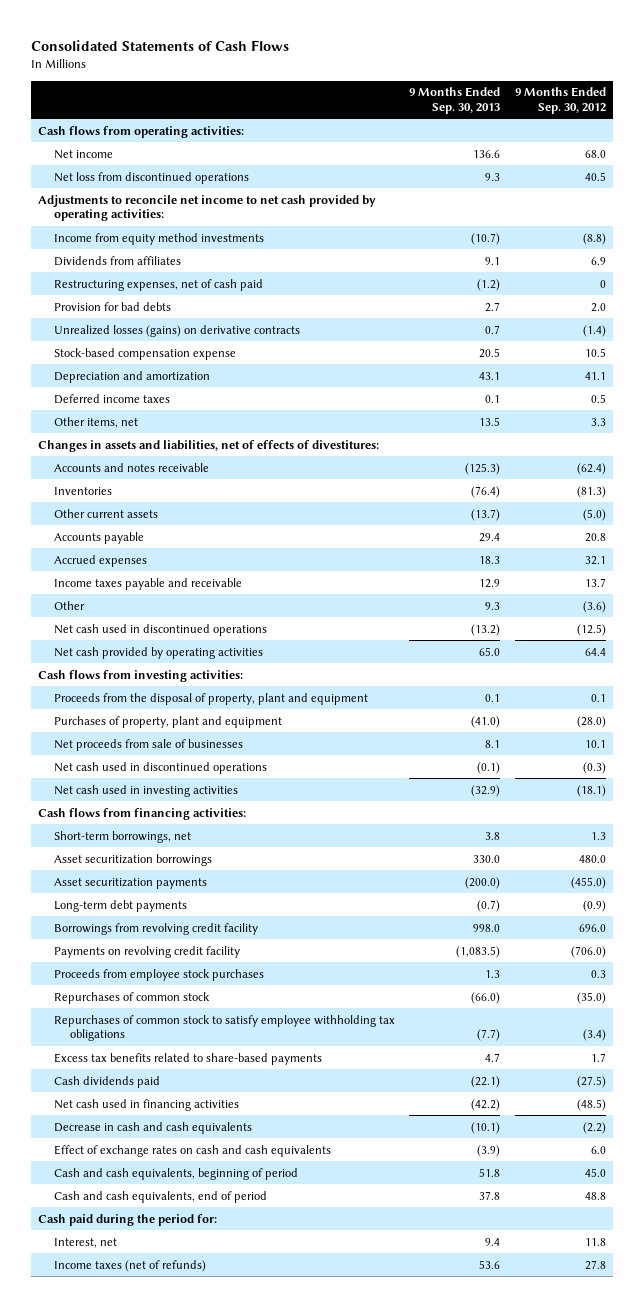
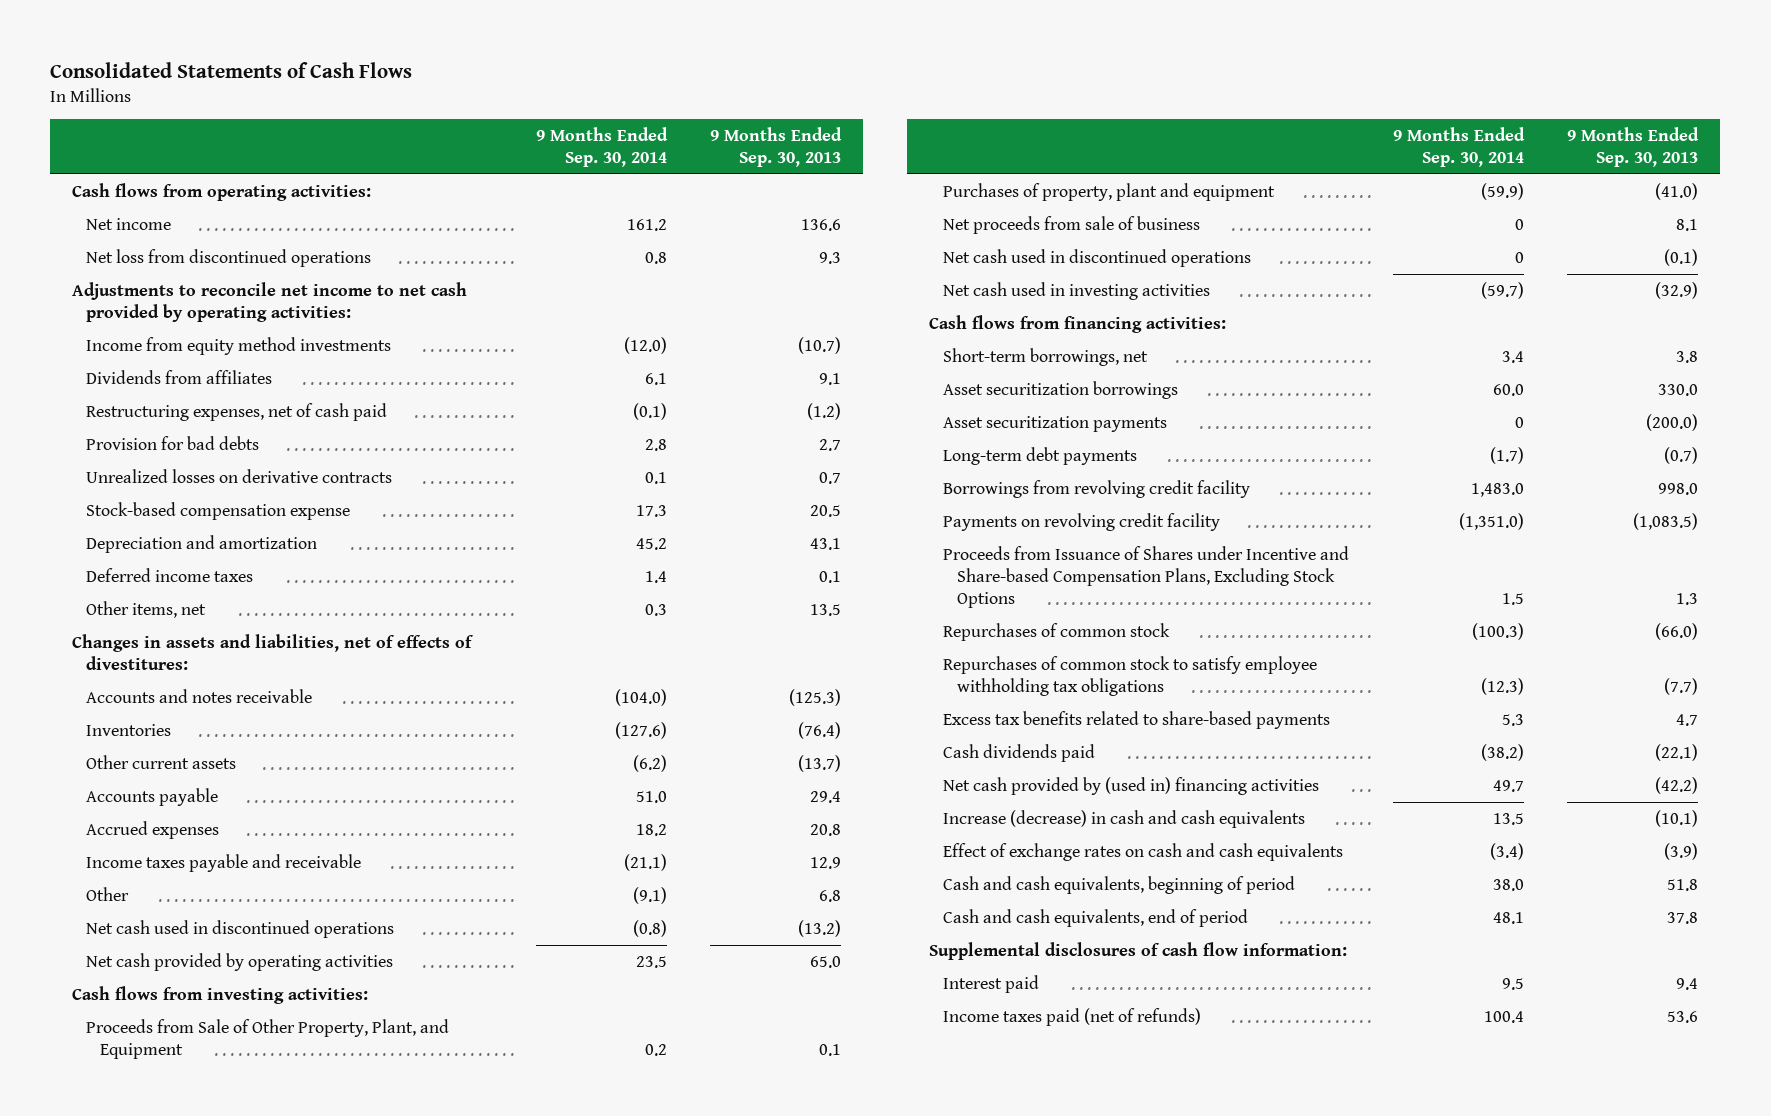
- | 9 Months Ended Sep. 30, 2013 | 9 Months Ended Sep. 30, 2012
+ | 9 Months Ended Sep. 30, 2014 | 9 Months Ended Sep. 30, 2013
- Unrealized losses (gains) on derivative contracts | 0.7 | (1.4)
+ Unrealized losses on derivative contracts | 0.1 | 0.7
- Accrued expenses | 18.3 | 32.1
+ Accrued expenses | 18.2 | 20.8
- Other | 9.3 | (3.6)
+ Other | (9.1) | 6.8
- Proceeds from the disposal of property, plant and equipment | 0.1 | 0.1
+ Proceeds from Sale of Other Property, Plant, and Equipment | 0.2 | 0.1
- Net proceeds from sale of businesses | 8.1 | 10.1
+ Net proceeds from sale of business | 0 | 8.1
- Proceeds from employee stock purchases | 1.3 | 0.3
+ Proceeds from Issuance of Shares under Incentive and Share-based Compensation Plans, Excluding Stock Options | 1.5 | 1.3
- Net cash used in financing activities | (42.2) | (48.5)
- Decrease in cash and cash equivalents | (10.1) | (2.2)
+ Net cash provided by (used in) financing activities | 49.7 | (42.2)
+ Increase (decrease) in cash and cash equivalents | 13.5 | (10.1)
- Cash paid during the period for:
- Interest, net | 9.4 | 11.8
- Income taxes (net of refunds) | 53.6 | 27.8
+ Supplemental disclosures of cash flow information:
+ Interest paid | 9.5 | 9.4
+ Income taxes paid (net of refunds) | 100.4 | 53.6

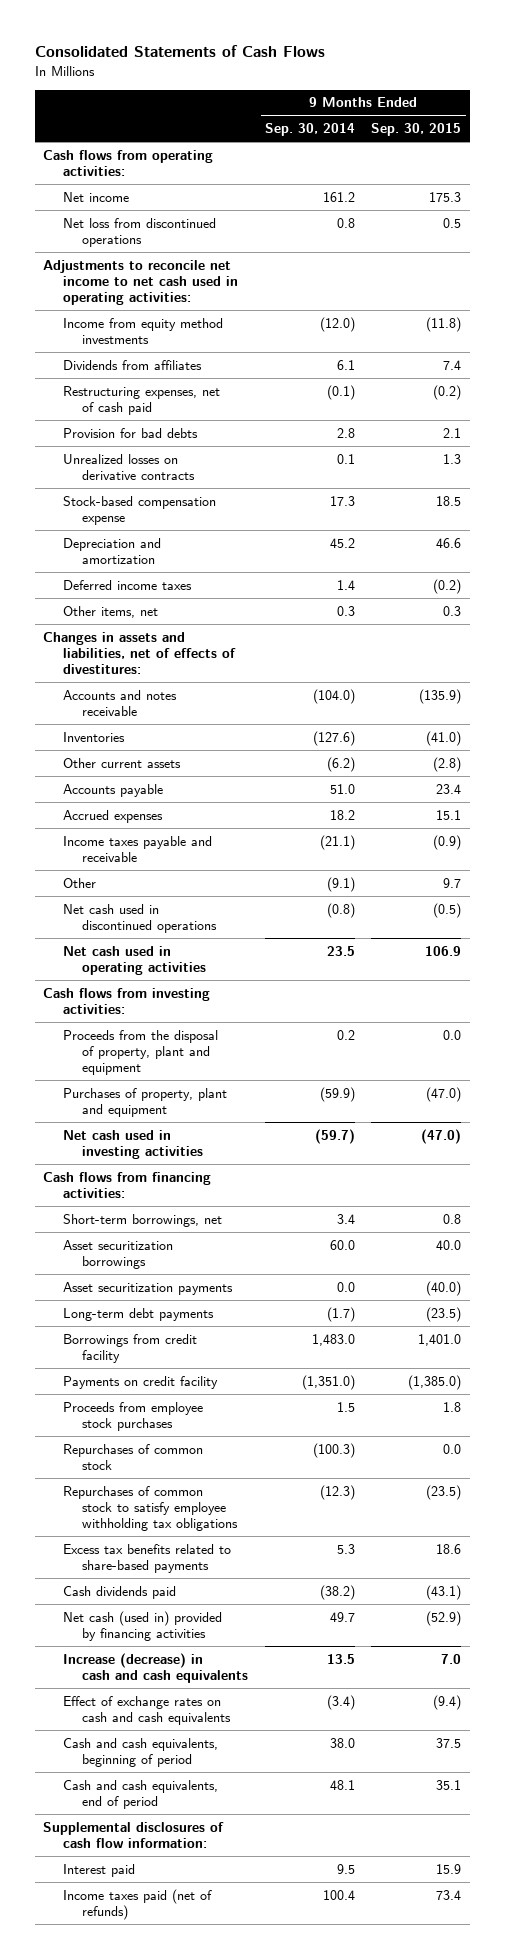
- | 9 Months Ended Sep. 30, 2014 | 9 Months Ended Sep. 30, 2013
+ | 9 Months Ended Sep. 30, 2014 | 9 Months Ended Sep. 30, 2015
- Adjustments to reconcile net income to net cash provided by operating activities:
+ Adjustments to reconcile net income to net cash used in operating activities:
- Net cash provided by operating activities | 23.5 | 65.0
+ Net cash used in operating activities | 23.5 | 106.9
- Proceeds from Sale of Other Property, Plant, and Equipment | 0.2 | 0.1
+ Proceeds from the disposal of property, plant and equipment | 0.2 | 0.0
- Net proceeds from sale of business | 0 | 8.1
- Net cash used in discontinued operations | 0 | (0.1)
- Asset securitization payments | 0 | (200.0)
+ Asset securitization payments | 0.0 | (40.0)
- Borrowings from revolving credit facility | 1,483.0 | 998.0
- Payments on revolving credit facility | (1,351.0) | (1,083.5)
- Proceeds from Issuance of Shares under Incentive and Share-based Compensation Plans, Excluding Stock Options | 1.5 | 1.3
+ Borrowings from credit facility | 1,483.0 | 1,401.0
+ Payments on credit facility | (1,351.0) | (1,385.0)
+ Proceeds from employee stock purchases | 1.5 | 1.8
- Net cash provided by (used in) financing activities | 49.7 | (42.2)
+ Net cash (used in) provided by financing activities | 49.7 | (52.9)

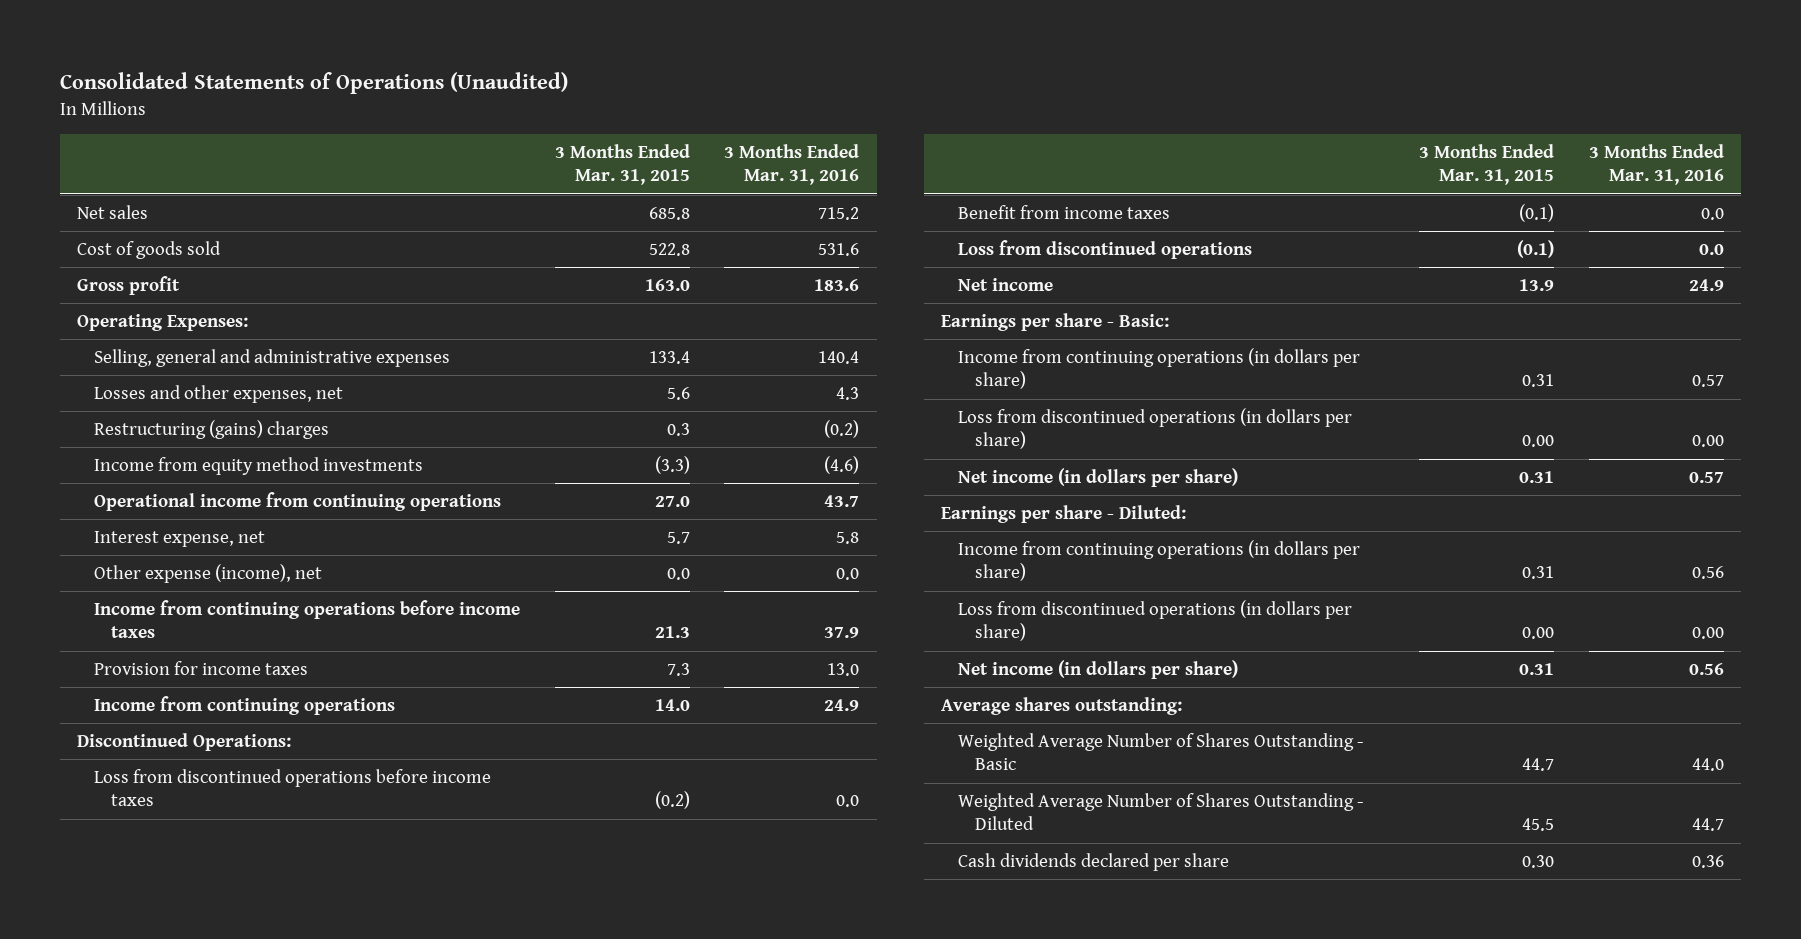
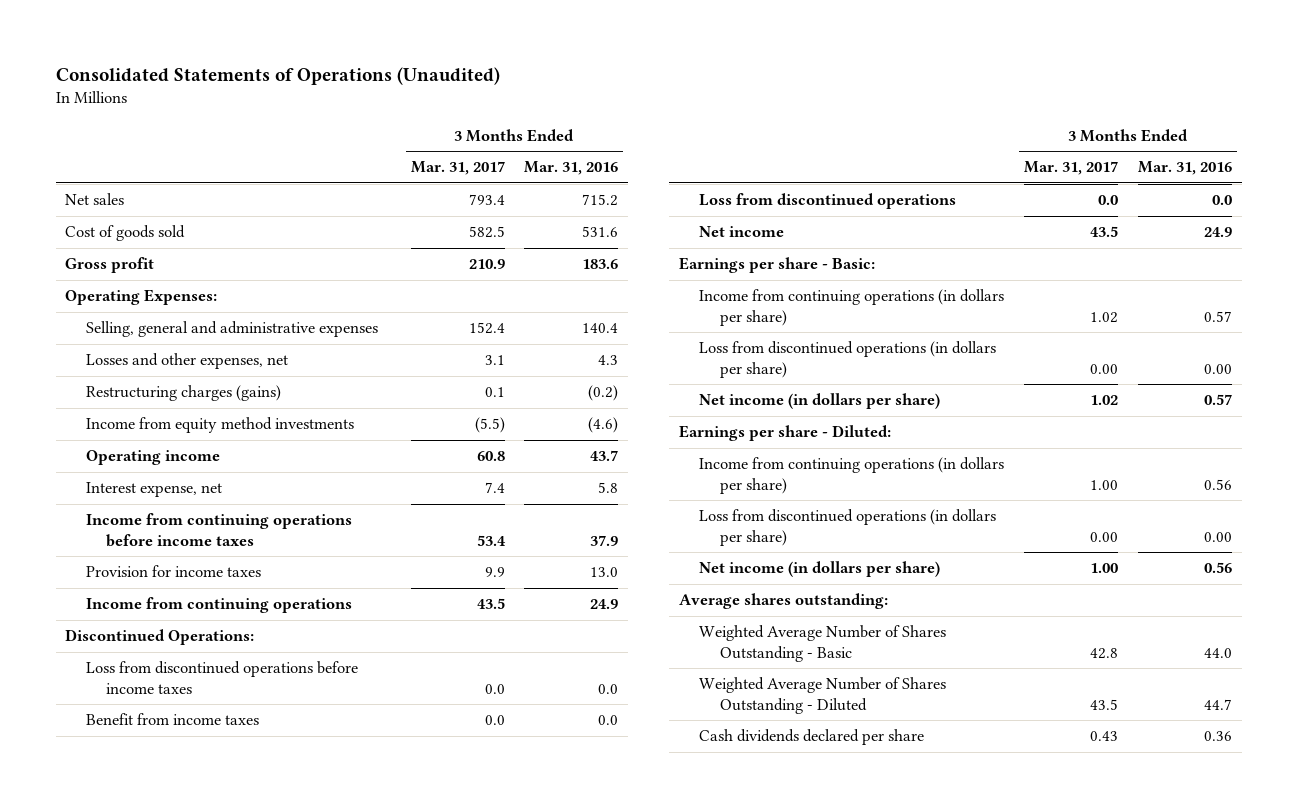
- | 3 Months Ended Mar. 31, 2015 | 3 Months Ended Mar. 31, 2016
+ | 3 Months Ended Mar. 31, 2017 | 3 Months Ended Mar. 31, 2016
- Restructuring (gains) charges | 0.3 | (0.2)
+ Restructuring charges (gains) | 0.1 | (0.2)
- Operational income from continuing operations | 27.0 | 43.7
+ Operating income | 60.8 | 43.7
- Other expense (income), net | 0.0 | 0.0

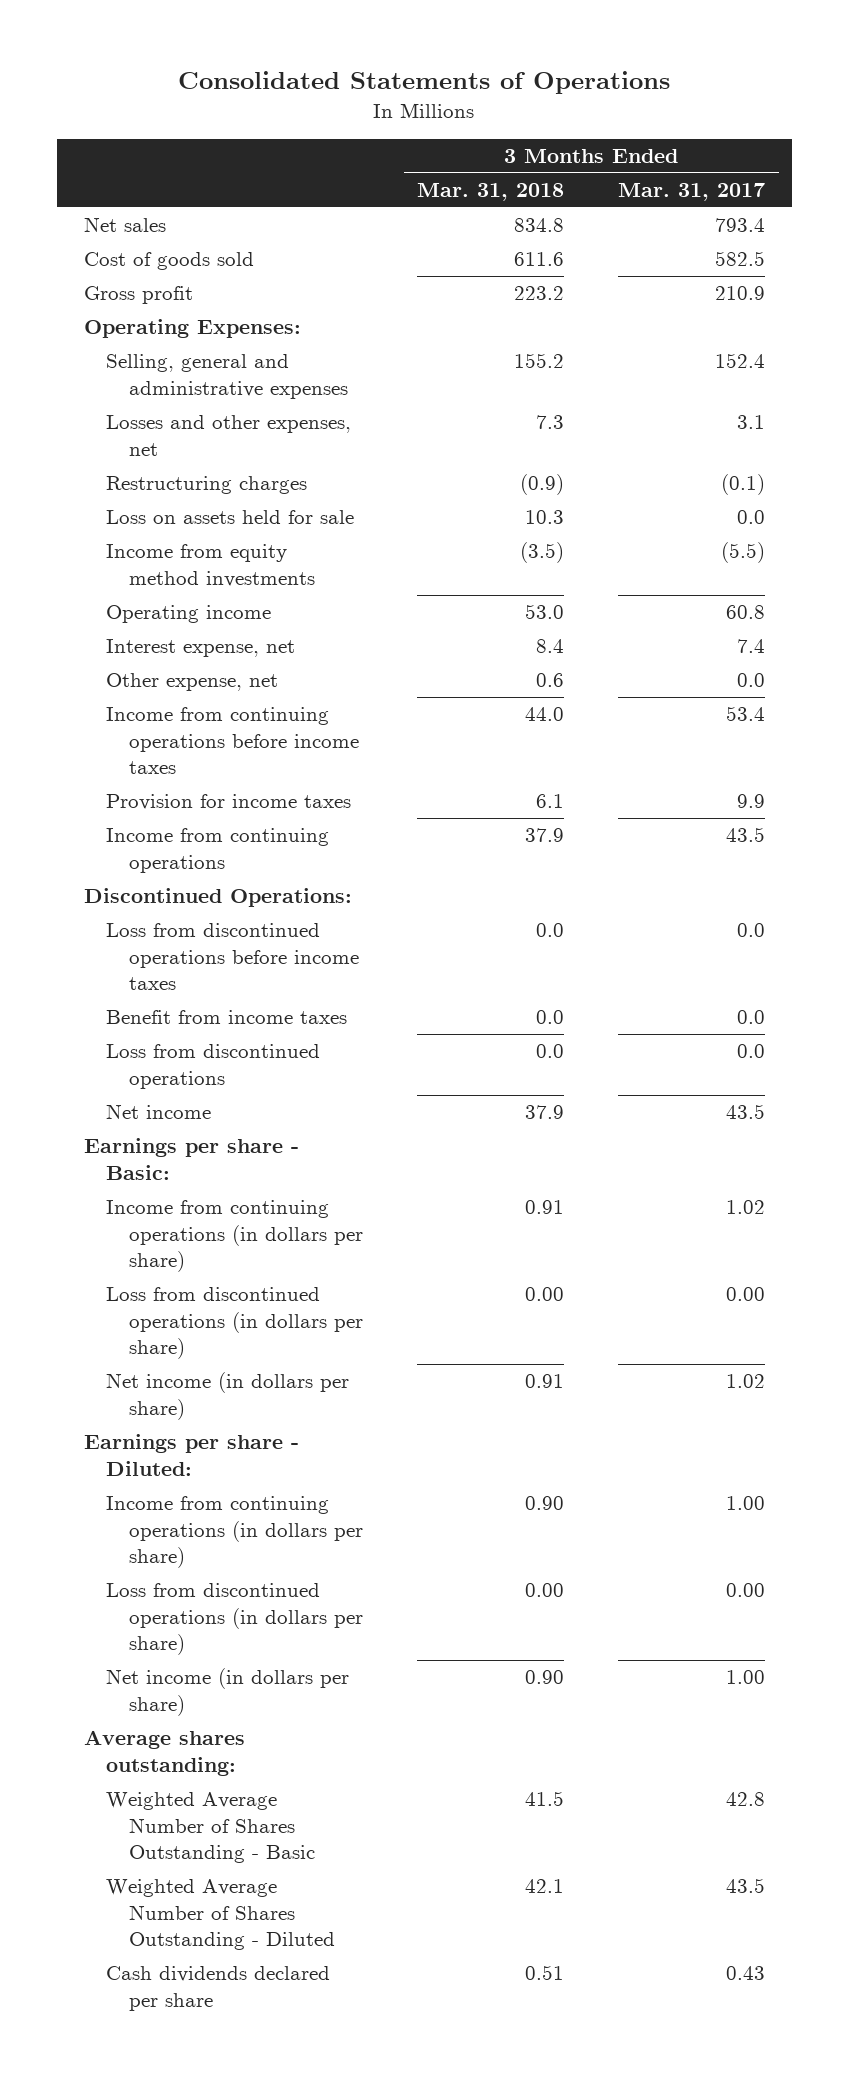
- Consolidated Statements of Operations (Unaudited)
+ Consolidated Statements of Operations
- | 3 Months Ended Mar. 31, 2017 | 3 Months Ended Mar. 31, 2016
+ | 3 Months Ended Mar. 31, 2018 | 3 Months Ended Mar. 31, 2017
- Restructuring charges (gains) | 0.1 | (0.2)
+ Restructuring charges | (0.9) | (0.1)
+ Loss on assets held for sale | 10.3 | 0.0
+ Other expense, net | 0.6 | 0.0

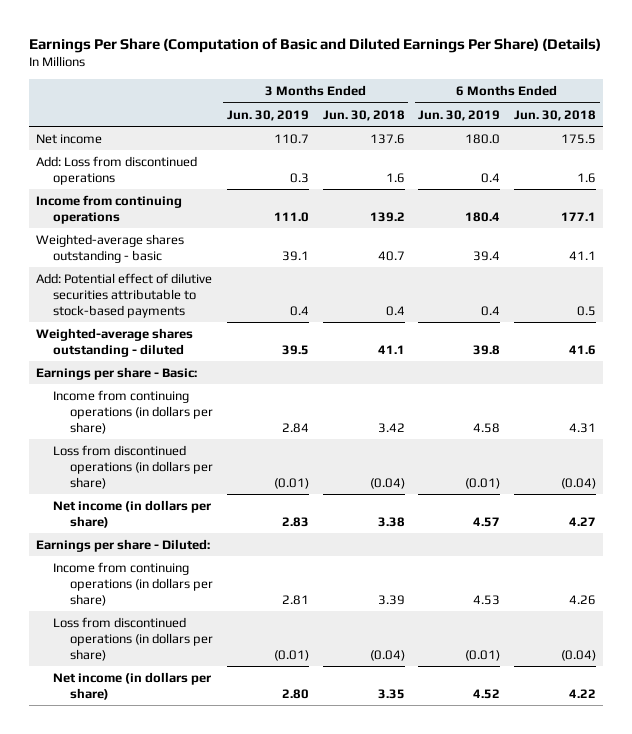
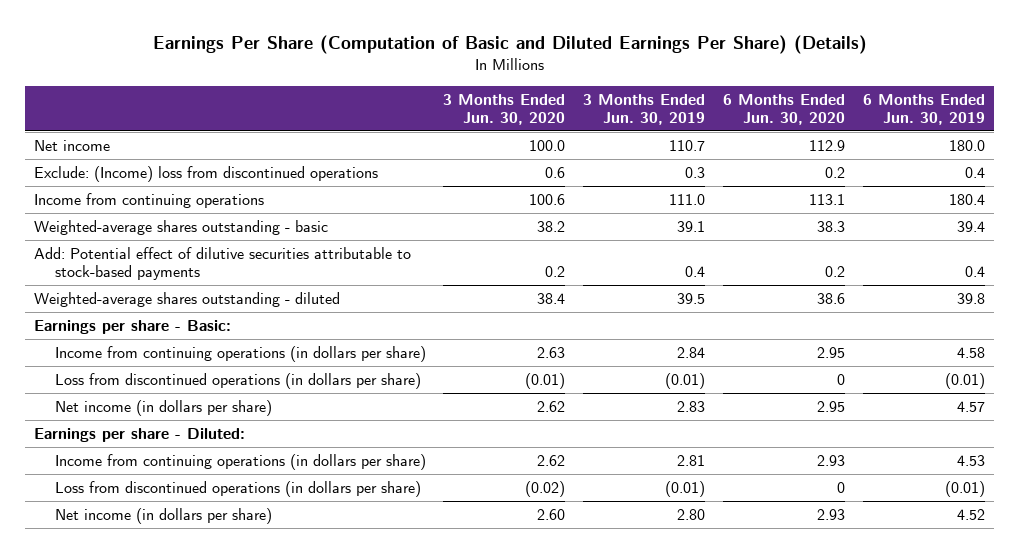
- | 3 Months Ended Jun. 30, 2019 | 3 Months Ended Jun. 30, 2018 | 6 Months Ended Jun. 30, 2019 | 6 Months Ended Jun. 30, 2018
+ | 3 Months Ended Jun. 30, 2020 | 3 Months Ended Jun. 30, 2019 | 6 Months Ended Jun. 30, 2020 | 6 Months Ended Jun. 30, 2019
- Add: Loss from discontinued operations | 0.3 | 1.6 | 0.4 | 1.6
+ Exclude: (Income) loss from discontinued operations | 0.6 | 0.3 | 0.2 | 0.4

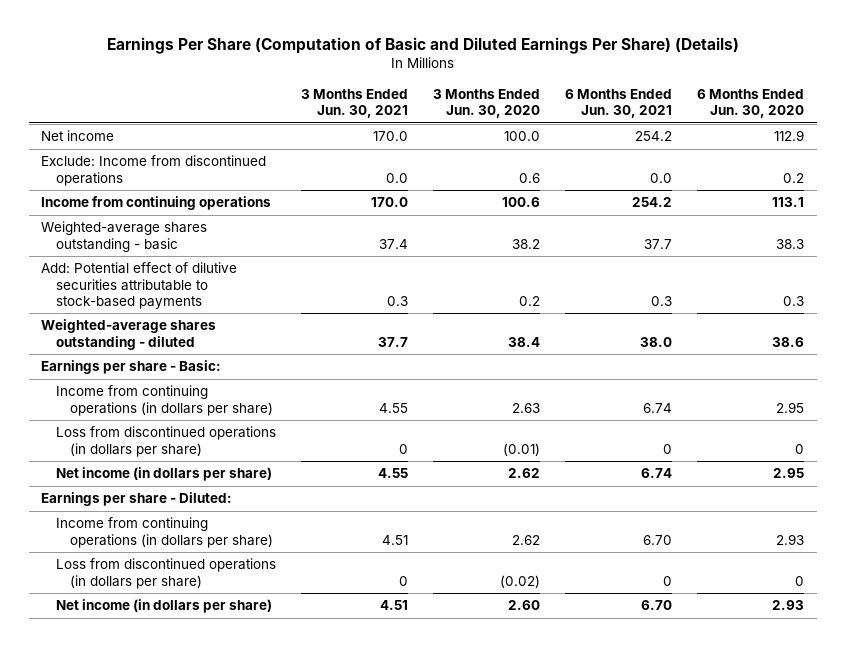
- | 3 Months Ended Jun. 30, 2020 | 3 Months Ended Jun. 30, 2019 | 6 Months Ended Jun. 30, 2020 | 6 Months Ended Jun. 30, 2019
+ | 3 Months Ended Jun. 30, 2021 | 3 Months Ended Jun. 30, 2020 | 6 Months Ended Jun. 30, 2021 | 6 Months Ended Jun. 30, 2020
- Exclude: (Income) loss from discontinued operations | 0.6 | 0.3 | 0.2 | 0.4
+ Exclude: Income from discontinued operations | 0.0 | 0.6 | 0.0 | 0.2
- Add: Potential effect of dilutive securities attributable to stock-based payments | 0.2 | 0.4 | 0.2 | 0.4
+ Add: Potential effect of dilutive securities attributable to stock-based payments | 0.3 | 0.2 | 0.3 | 0.3

